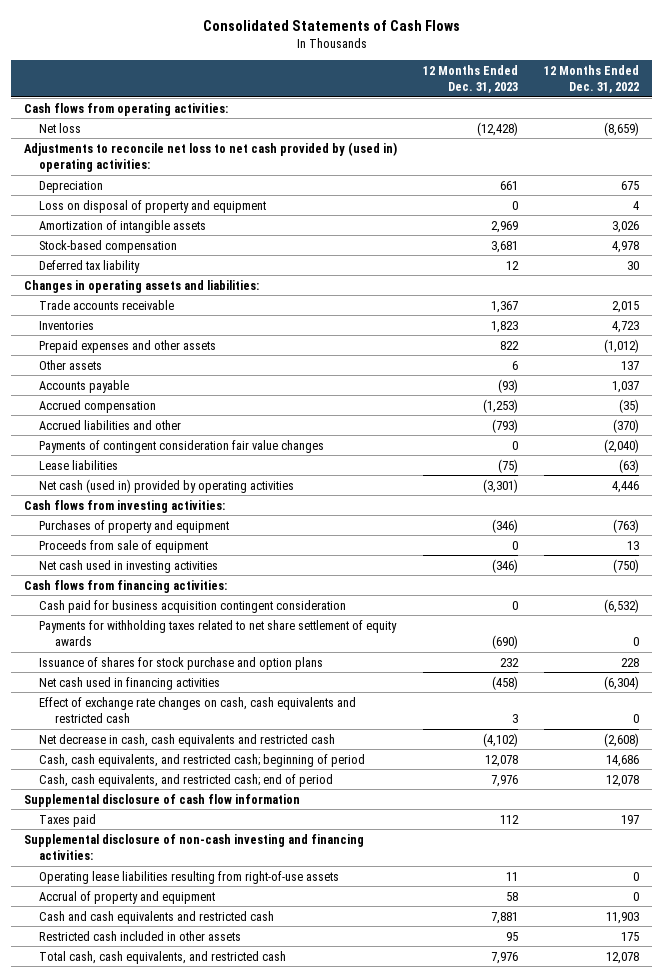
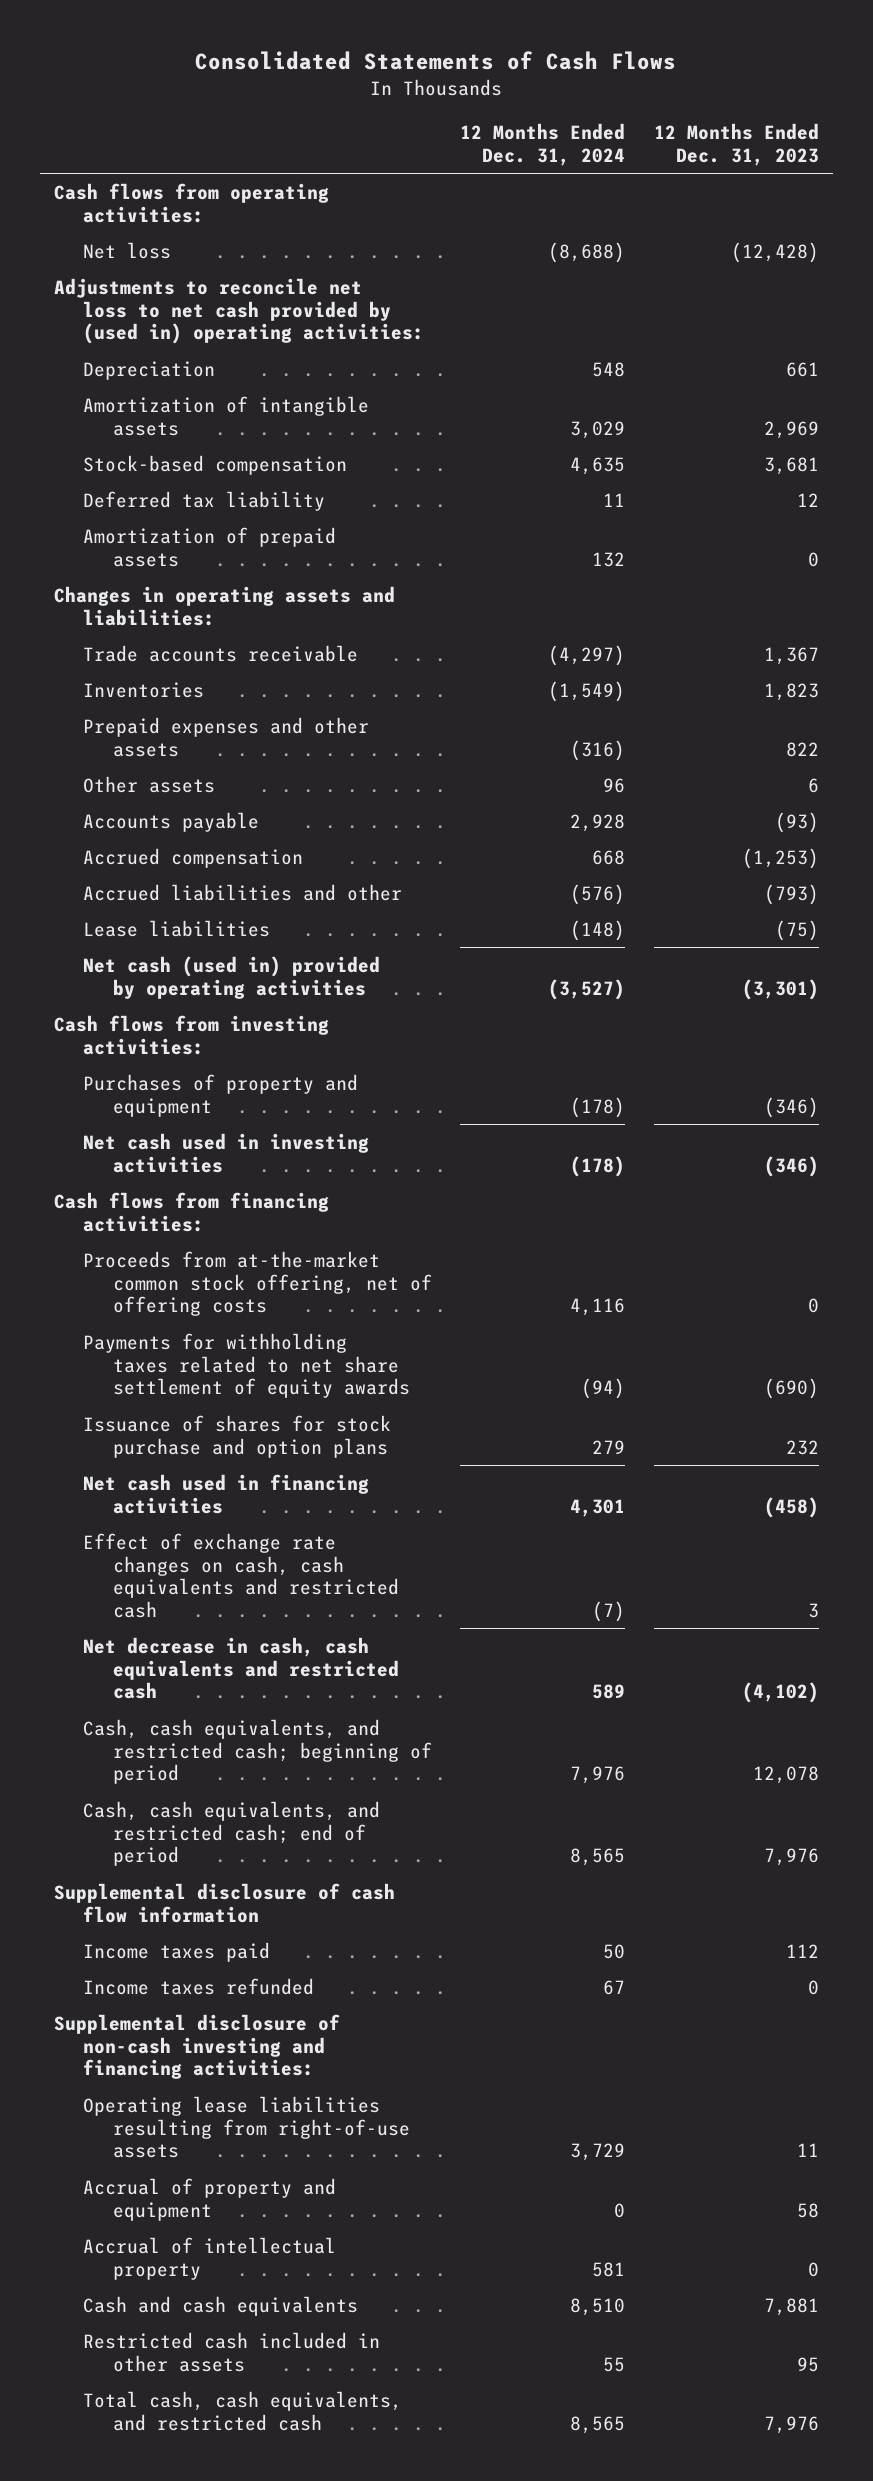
- | 12 Months Ended Dec. 31, 2023 | 12 Months Ended Dec. 31, 2022
+ | 12 Months Ended Dec. 31, 2024 | 12 Months Ended Dec. 31, 2023
- Loss on disposal of property and equipment | 0 | 4
+ Amortization of prepaid assets | 132 | 0
- Payments of contingent consideration fair value changes | 0 | (2,040)
- Proceeds from sale of equipment | 0 | 13
- Cash paid for business acquisition contingent consideration | 0 | (6,532)
+ Proceeds from at-the-market common stock offering, net of offering costs | 4,116 | 0
- Taxes paid | 112 | 197
+ Income taxes paid | 50 | 112
+ Income taxes refunded | 67 | 0
- Cash and cash equivalents and restricted cash | 7,881 | 11,903
+ Accrual of intellectual property | 581 | 0
+ Cash and cash equivalents | 8,510 | 7,881

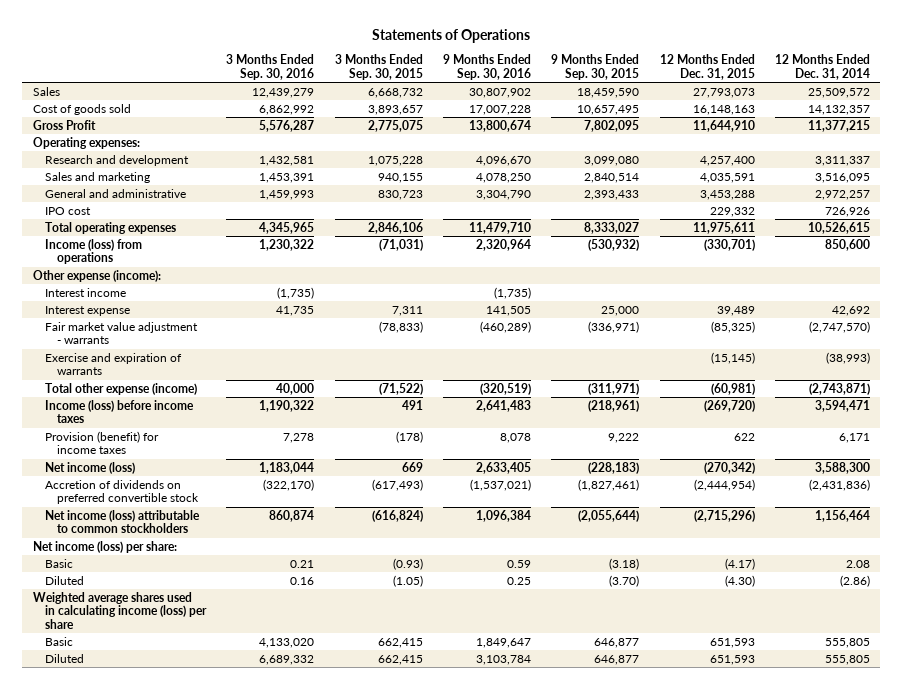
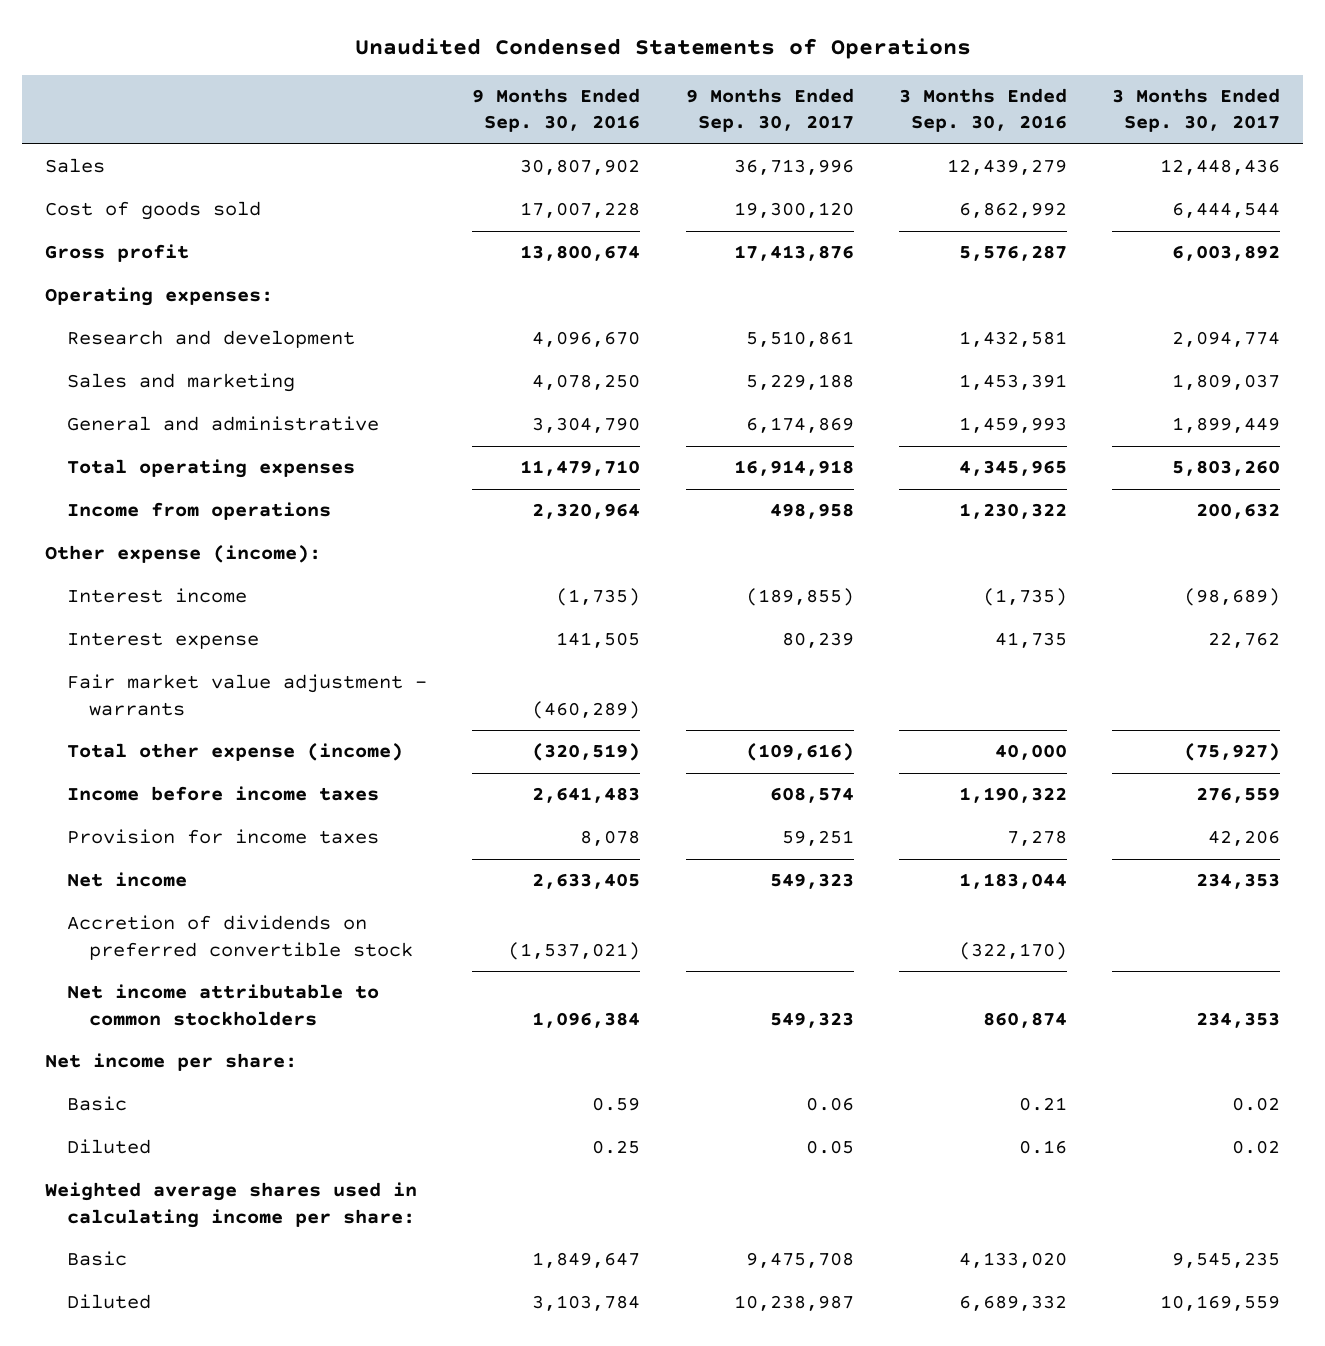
- Statements of Operations
+ Unaudited Condensed Statements of Operations
- | 3 Months Ended Sep. 30, 2016 | 3 Months Ended Sep. 30, 2015 | 9 Months Ended Sep. 30, 2016 | 9 Months Ended Sep. 30, 2015 | 12 Months Ended Dec. 31, 2015 | 12 Months Ended Dec. 31, 2014
+ | 9 Months Ended Sep. 30, 2016 | 9 Months Ended Sep. 30, 2017 | 3 Months Ended Sep. 30, 2016 | 3 Months Ended Sep. 30, 2017
- Gross Profit | 5,576,287 | 2,775,075 | 13,800,674 | 7,802,095 | 11,644,910 | 11,377,215
+ Gross profit | 13,800,674 | 17,413,876 | 5,576,287 | 6,003,892
- IPO cost | | | | | 229,332 | 726,926
- Income (loss) from operations | 1,230,322 | (71,031) | 2,320,964 | (530,932) | (330,701) | 850,600
+ Income from operations | 2,320,964 | 498,958 | 1,230,322 | 200,632
- Exercise and expiration of warrants | | | | | (15,145) | (38,993)
- Income (loss) before income taxes | 1,190,322 | 491 | 2,641,483 | (218,961) | (269,720) | 3,594,471
- Provision (benefit) for income taxes | 7,278 | (178) | 8,078 | 9,222 | 622 | 6,171
- Net income (loss) | 1,183,044 | 669 | 2,633,405 | (228,183) | (270,342) | 3,588,300
+ Income before income taxes | 2,641,483 | 608,574 | 1,190,322 | 276,559
+ Provision for income taxes | 8,078 | 59,251 | 7,278 | 42,206
+ Net income | 2,633,405 | 549,323 | 1,183,044 | 234,353
- Net income (loss) attributable to common stockholders | 860,874 | (616,824) | 1,096,384 | (2,055,644) | (2,715,296) | 1,156,464
- Net income (loss) per share:
+ Net income attributable to common stockholders | 1,096,384 | 549,323 | 860,874 | 234,353
+ Net income per share:
- Weighted average shares used in calculating income (loss) per share
+ Weighted average shares used in calculating income per share:

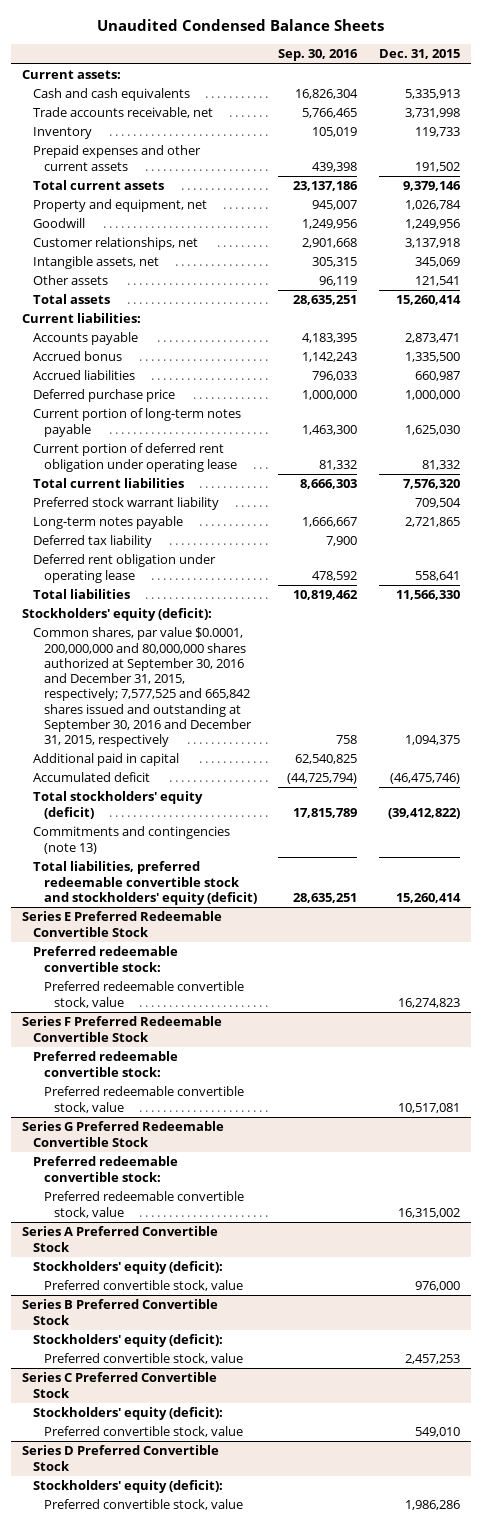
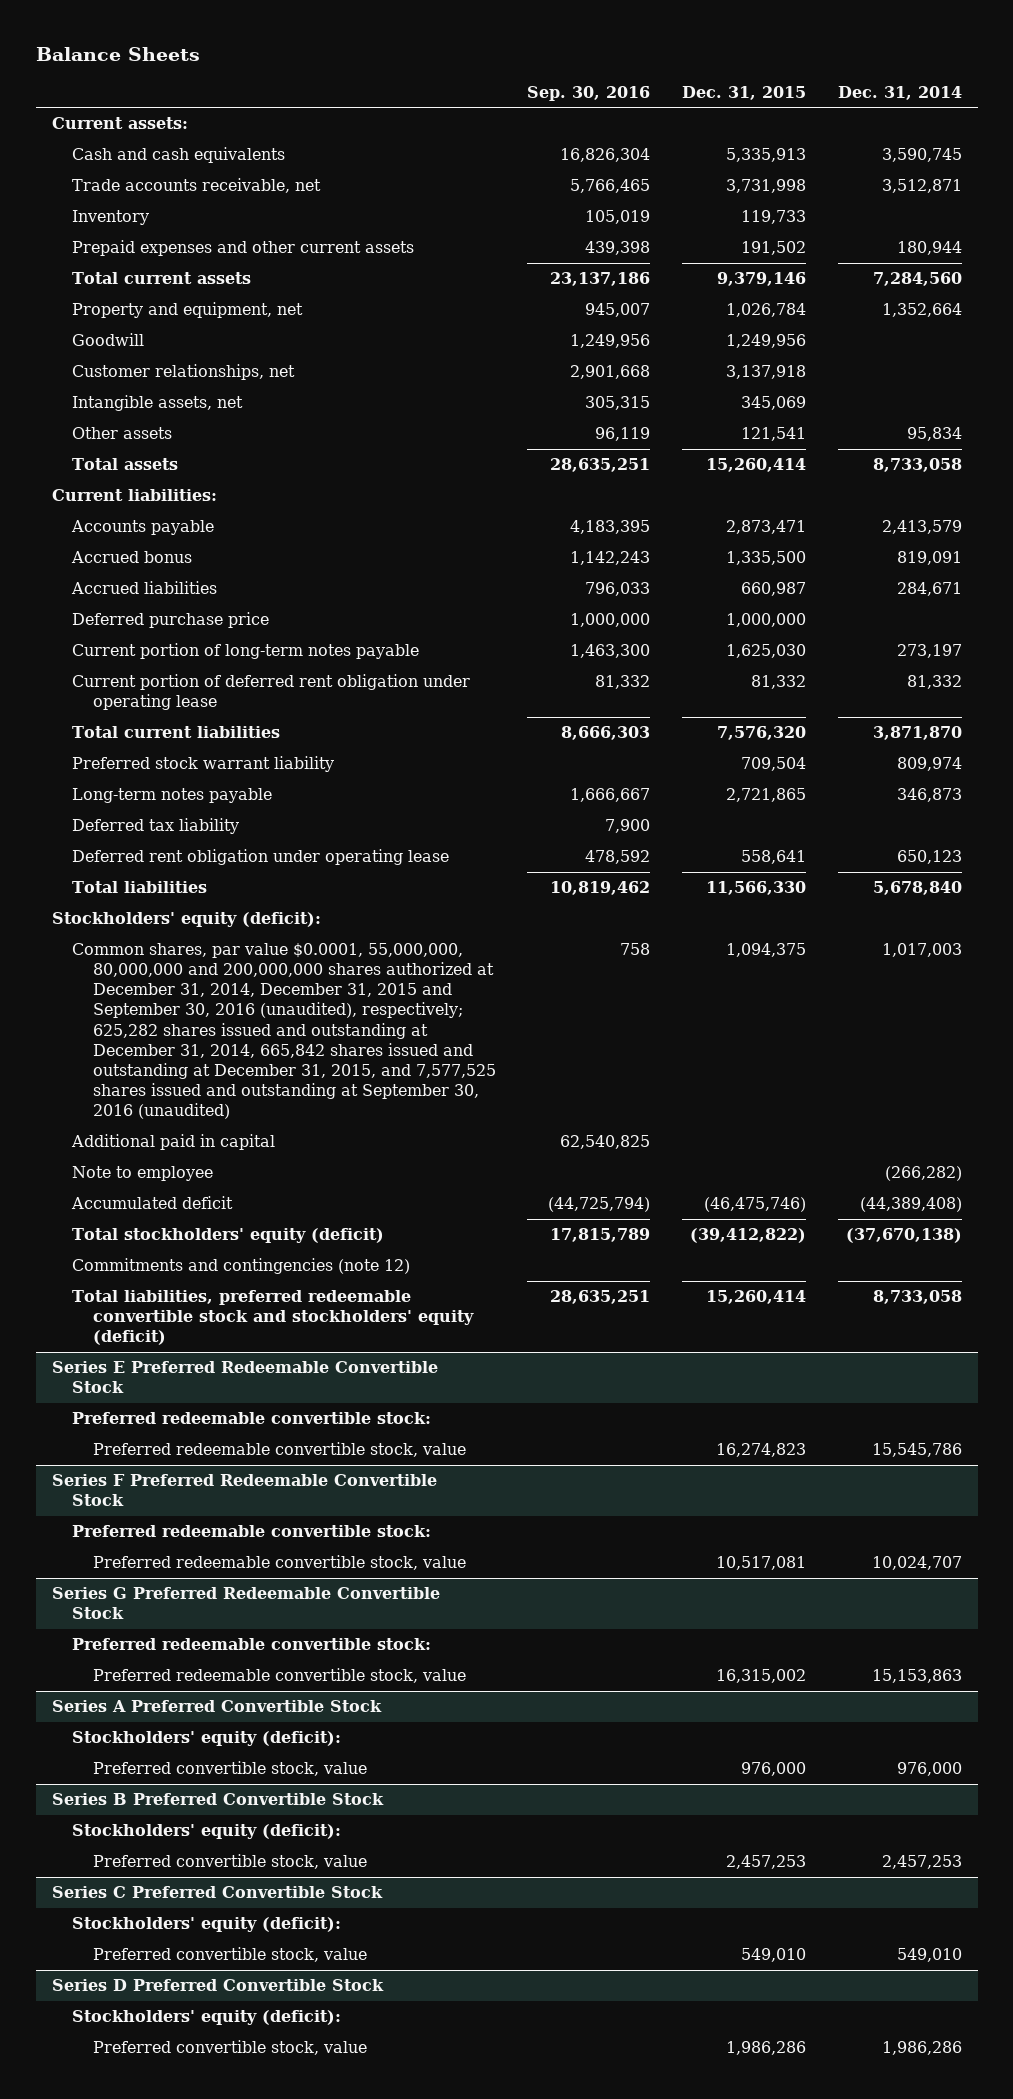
- Unaudited Condensed Balance Sheets
+ Balance Sheets
- | Sep. 30, 2016 | Dec. 31, 2015
+ | Sep. 30, 2016 | Dec. 31, 2015 | Dec. 31, 2014
- Common shares, par value $0.0001, 200,000,000 and 80,000,000 shares authorized at September 30, 2016 and December 31, 2015, respectively; 7,577,525 and 665,842 shares issued and outstanding at September 30, 2016 and December 31, 2015, respectively | 758 | 1,094,375
+ Common shares, par value $0.0001, 55,000,000, 80,000,000 and 200,000,000 shares authorized at December 31, 2014, December 31, 2015 and September 30, 2016 (unaudited), respectively; 625,282 shares issued and outstanding at December 31, 2014, 665,842 shares issued and outstanding at December 31, 2015, and 7,577,525 shares issued and outstanding at September 30, 2016 (unaudited) | 758 | 1,094,375 | 1,017,003
+ Note to employee | | | (266,282)
- Commitments and contingencies (note 13)
+ Commitments and contingencies (note 12)

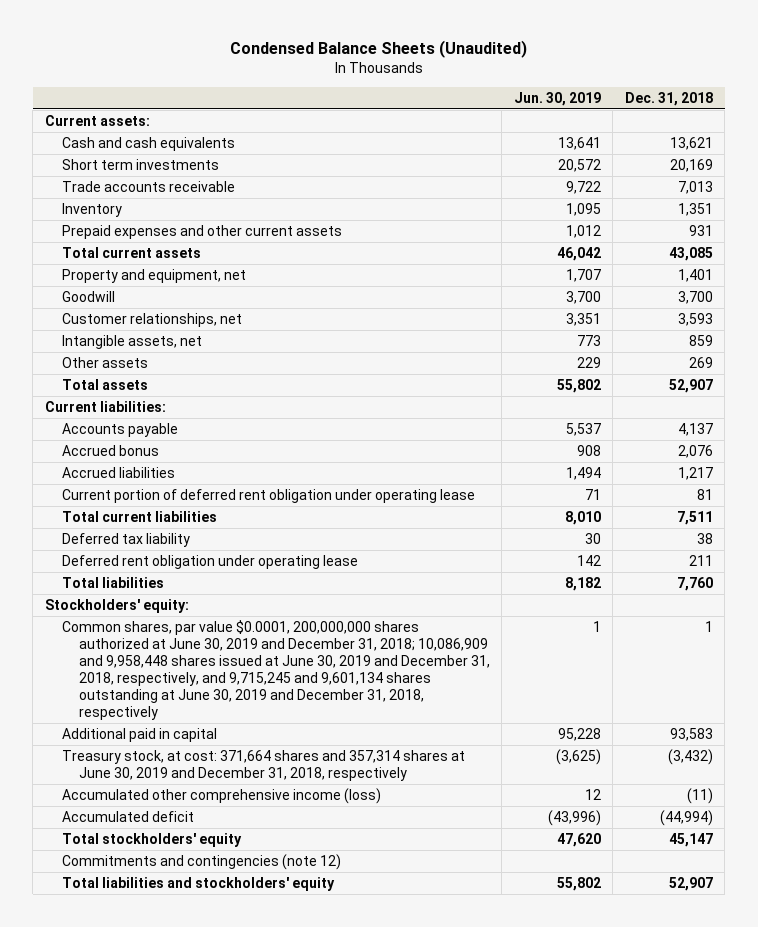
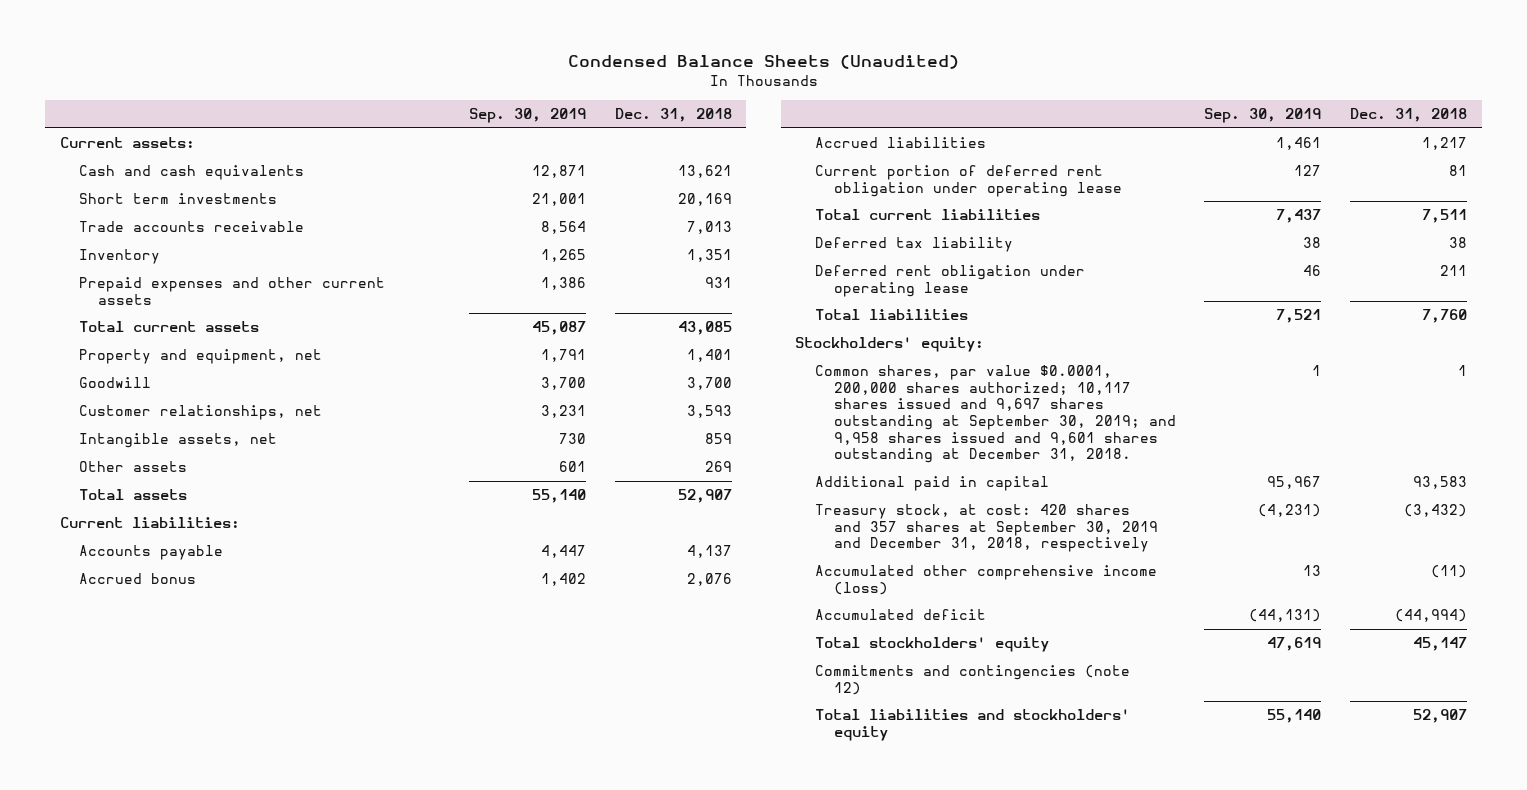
- | Jun. 30, 2019 | Dec. 31, 2018
+ | Sep. 30, 2019 | Dec. 31, 2018
- Common shares, par value $0.0001, 200,000,000 shares authorized at June 30, 2019 and December 31, 2018; 10,086,909 and 9,958,448 shares issued at June 30, 2019 and December 31, 2018, respectively, and 9,715,245 and 9,601,134 shares outstanding at June 30, 2019 and December 31, 2018, respectively | 1 | 1
+ Common shares, par value $0.0001, 200,000 shares authorized; 10,117 shares issued and 9,697 shares outstanding at September 30, 2019; and 9,958 shares issued and 9,601 shares outstanding at December 31, 2018. | 1 | 1
- Treasury stock, at cost: 371,664 shares and 357,314 shares at June 30, 2019 and December 31, 2018, respectively | (3,625) | (3,432)
+ Treasury stock, at cost: 420 shares and 357 shares at September 30, 2019 and December 31, 2018, respectively | (4,231) | (3,432)

